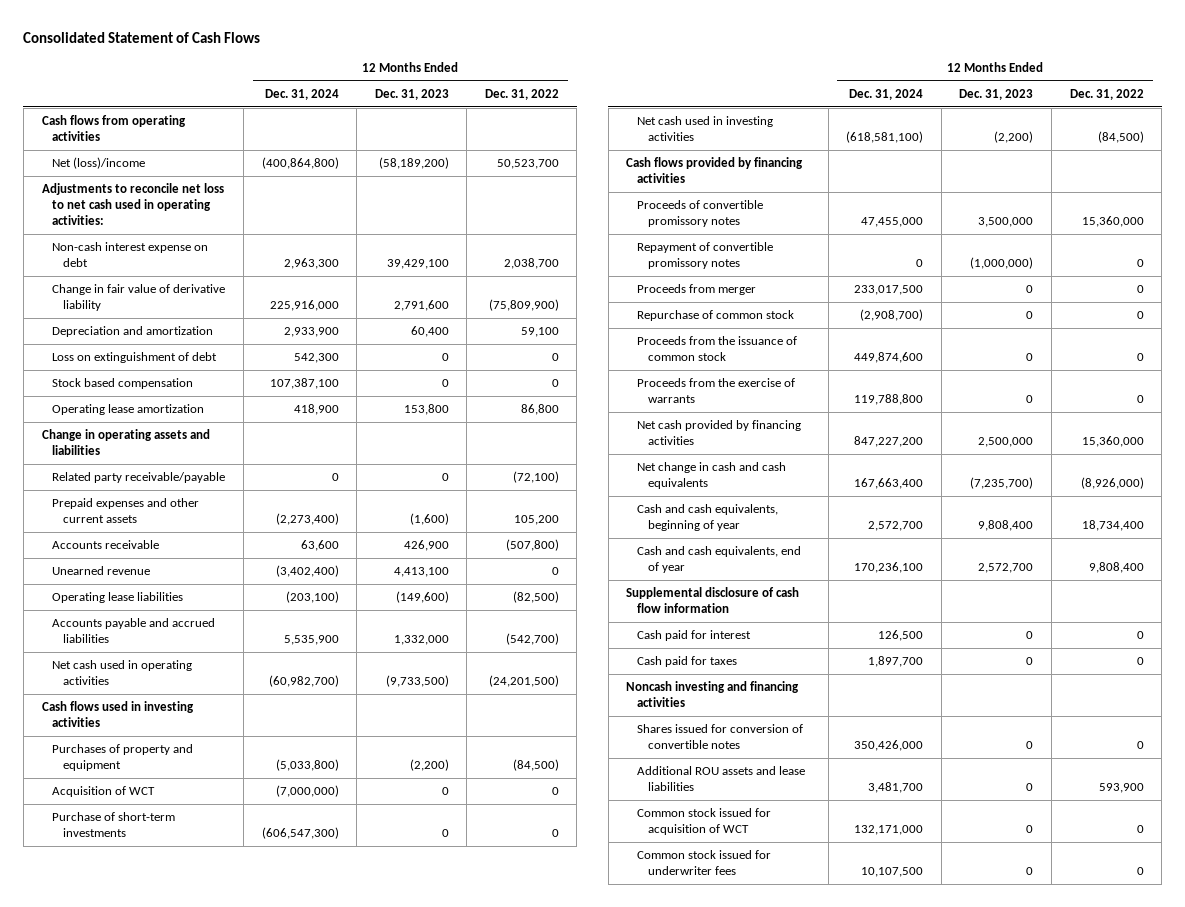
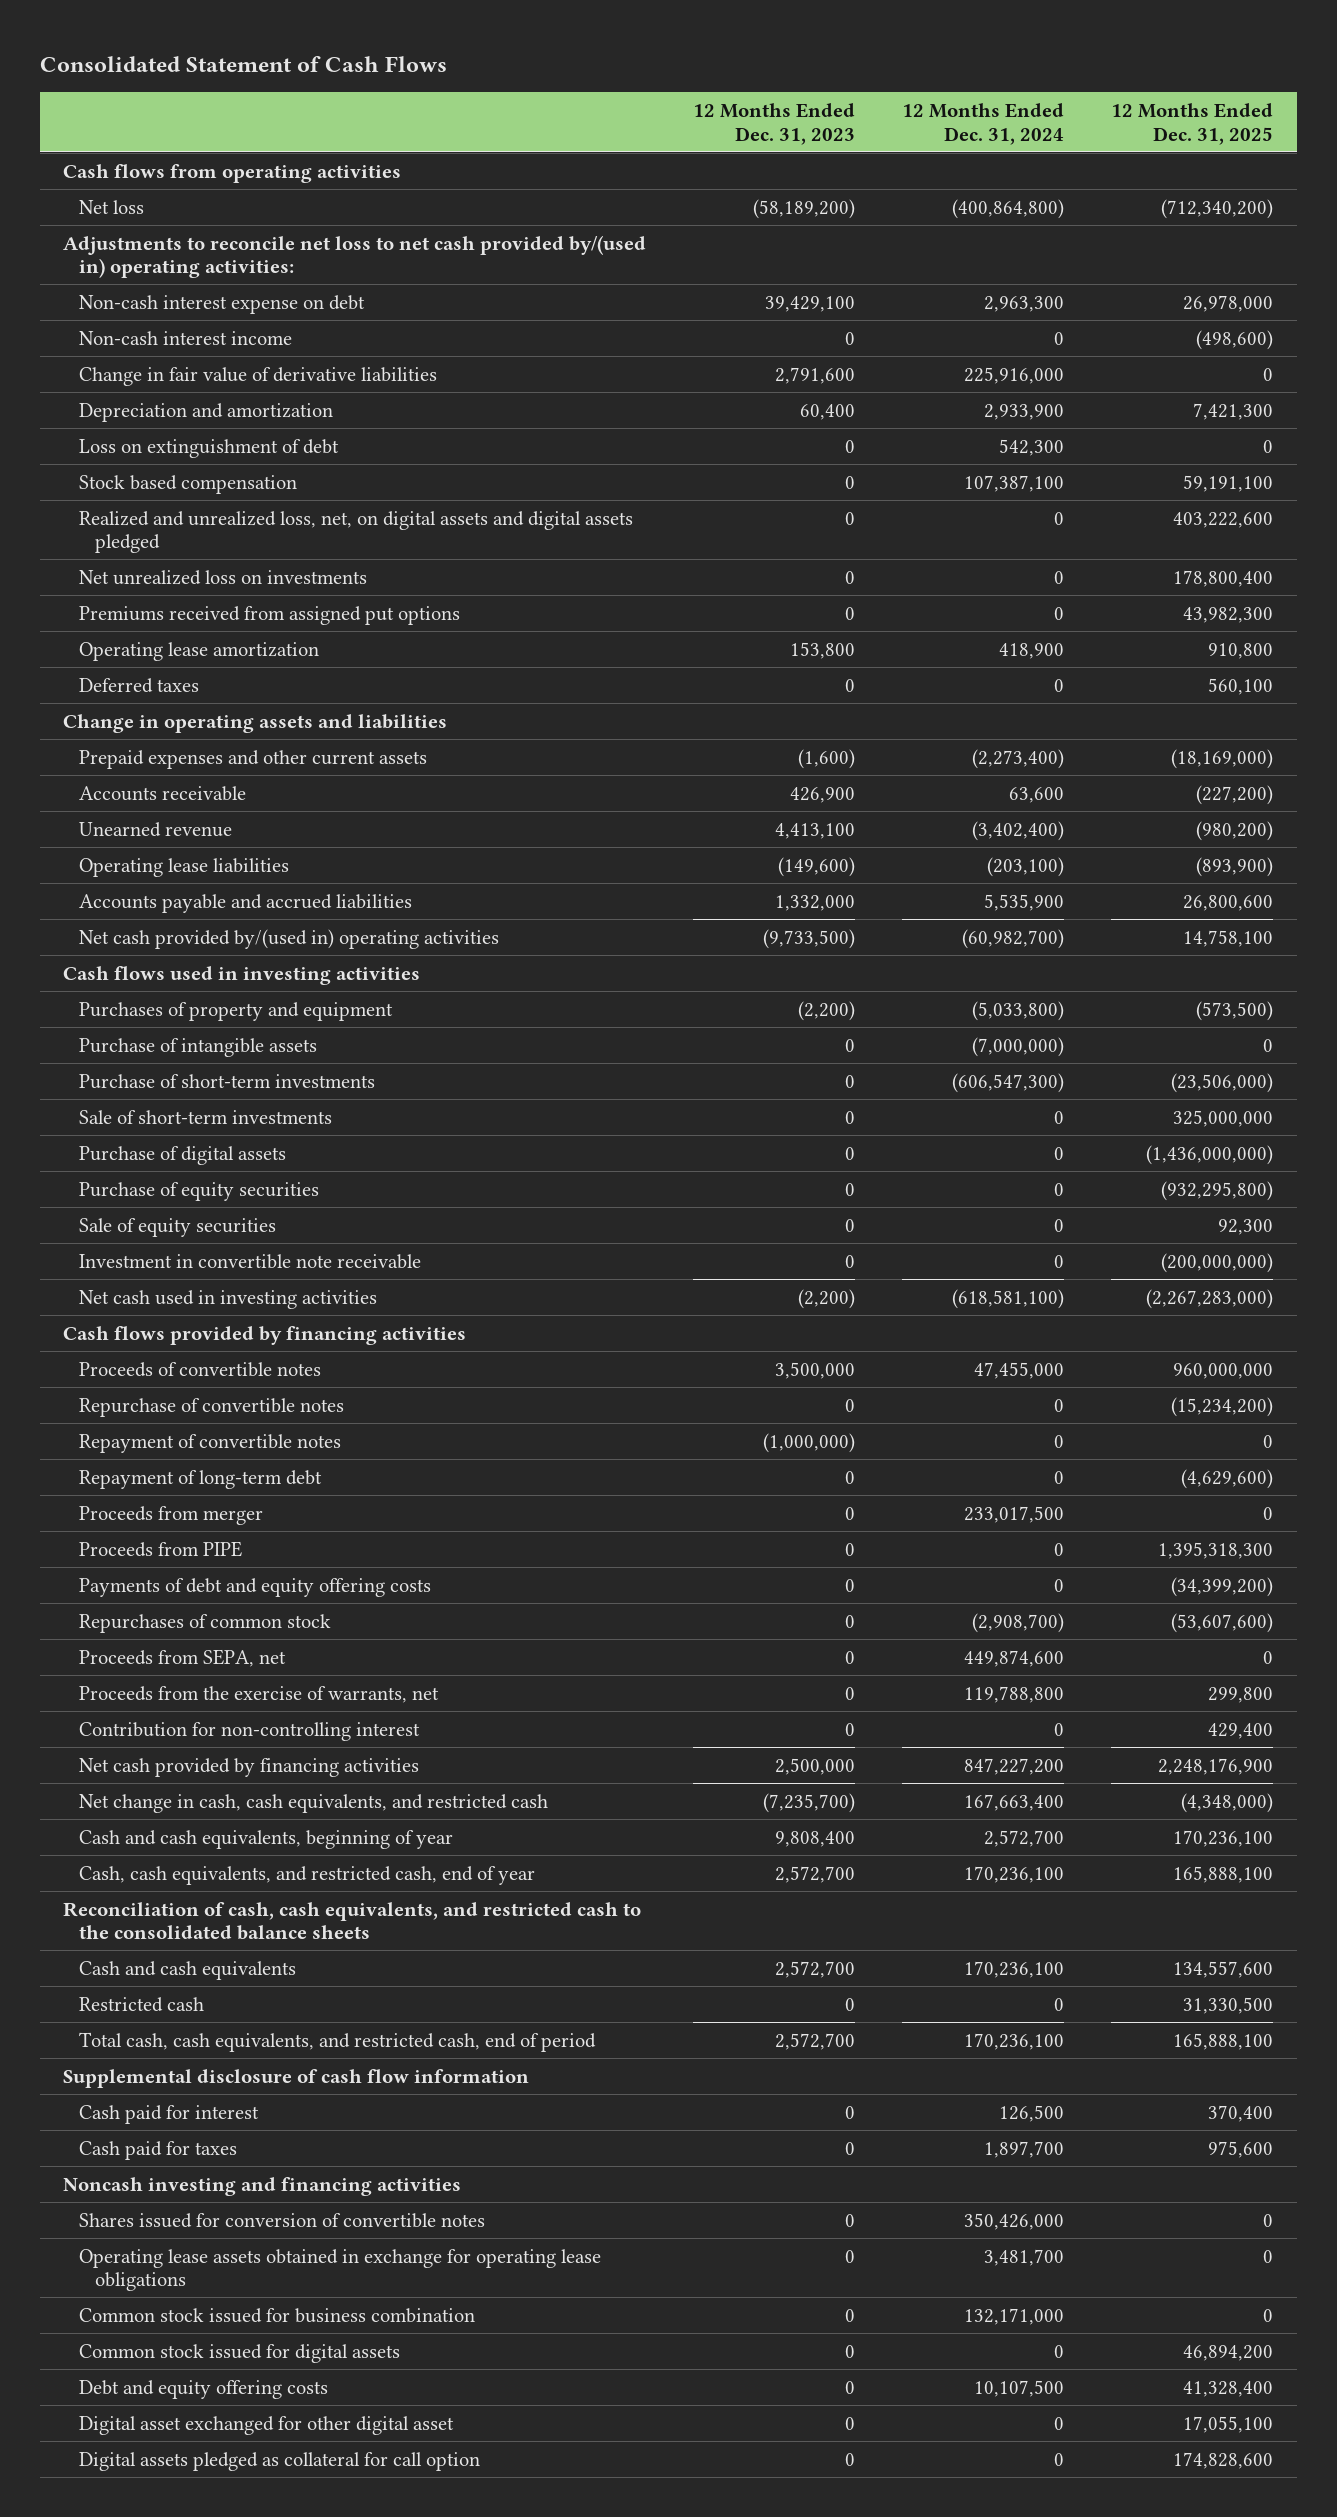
- | 12 Months Ended Dec. 31, 2024 | 12 Months Ended Dec. 31, 2023 | 12 Months Ended Dec. 31, 2022
+ | 12 Months Ended Dec. 31, 2023 | 12 Months Ended Dec. 31, 2024 | 12 Months Ended Dec. 31, 2025
- Net (loss)/income | (400,864,800) | (58,189,200) | 50,523,700
- Adjustments to reconcile net loss to net cash used in operating activities:
+ Net loss | (58,189,200) | (400,864,800) | (712,340,200)
+ Adjustments to reconcile net loss to net cash provided by/(used in) operating activities:
- Change in fair value of derivative liability | 225,916,000 | 2,791,600 | (75,809,900)
+ Non-cash interest income | 0 | 0 | (498,600)
+ Change in fair value of derivative liabilities | 2,791,600 | 225,916,000 | 0
+ Realized and unrealized loss, net, on digital assets and digital assets pledged | 0 | 0 | 403,222,600
+ Net unrealized loss on investments | 0 | 0 | 178,800,400
+ Premiums received from assigned put options | 0 | 0 | 43,982,300
+ Deferred taxes | 0 | 0 | 560,100
- Related party receivable/payable | 0 | 0 | (72,100)
- Net cash used in operating activities | (60,982,700) | (9,733,500) | (24,201,500)
+ Net cash provided by/(used in) operating activities | (9,733,500) | (60,982,700) | 14,758,100
- Acquisition of WCT | (7,000,000) | 0 | 0
+ Purchase of intangible assets | 0 | (7,000,000) | 0
+ Sale of short-term investments | 0 | 0 | 325,000,000
+ Purchase of digital assets | 0 | 0 | (1,436,000,000)
+ Purchase of equity securities | 0 | 0 | (932,295,800)
+ Sale of equity securities | 0 | 0 | 92,300
+ Investment in convertible note receivable | 0 | 0 | (200,000,000)
- Proceeds of convertible promissory notes | 47,455,000 | 3,500,000 | 15,360,000
- Repayment of convertible promissory notes | 0 | (1,000,000) | 0
+ Proceeds of convertible notes | 3,500,000 | 47,455,000 | 960,000,000
+ Repurchase of convertible notes | 0 | 0 | (15,234,200)
+ Repayment of convertible notes | (1,000,000) | 0 | 0
+ Repayment of long-term debt | 0 | 0 | (4,629,600)
- Repurchase of common stock | (2,908,700) | 0 | 0
- Proceeds from the issuance of common stock | 449,874,600 | 0 | 0
- Proceeds from the exercise of warrants | 119,788,800 | 0 | 0
+ Proceeds from PIPE | 0 | 0 | 1,395,318,300
+ Payments of debt and equity offering costs | 0 | 0 | (34,399,200)
+ Repurchases of common stock | 0 | (2,908,700) | (53,607,600)
+ Proceeds from SEPA, net | 0 | 449,874,600 | 0
+ Proceeds from the exercise of warrants, net | 0 | 119,788,800 | 299,800
+ Contribution for non-controlling interest | 0 | 0 | 429,400
- Net change in cash and cash equivalents | 167,663,400 | (7,235,700) | (8,926,000)
+ Net change in cash, cash equivalents, and restricted cash | (7,235,700) | 167,663,400 | (4,348,000)
- Cash and cash equivalents, end of year | 170,236,100 | 2,572,700 | 9,808,400
+ Cash, cash equivalents, and restricted cash, end of year | 2,572,700 | 170,236,100 | 165,888,100
+ Reconciliation of cash, cash equivalents, and restricted cash to the consolidated balance sheets
+ Cash and cash equivalents | 2,572,700 | 170,236,100 | 134,557,600
+ Restricted cash | 0 | 0 | 31,330,500
+ Total cash, cash equivalents, and restricted cash, end of period | 2,572,700 | 170,236,100 | 165,888,100
- Additional ROU assets and lease liabilities | 3,481,700 | 0 | 593,900
- Common stock issued for acquisition of WCT | 132,171,000 | 0 | 0
- Common stock issued for underwriter fees | 10,107,500 | 0 | 0
+ Operating lease assets obtained in exchange for operating lease obligations | 0 | 3,481,700 | 0
+ Common stock issued for business combination | 0 | 132,171,000 | 0
+ Common stock issued for digital assets | 0 | 0 | 46,894,200
+ Debt and equity offering costs | 0 | 10,107,500 | 41,328,400
+ Digital asset exchanged for other digital asset | 0 | 0 | 17,055,100
+ Digital assets pledged as collateral for call option | 0 | 0 | 174,828,600

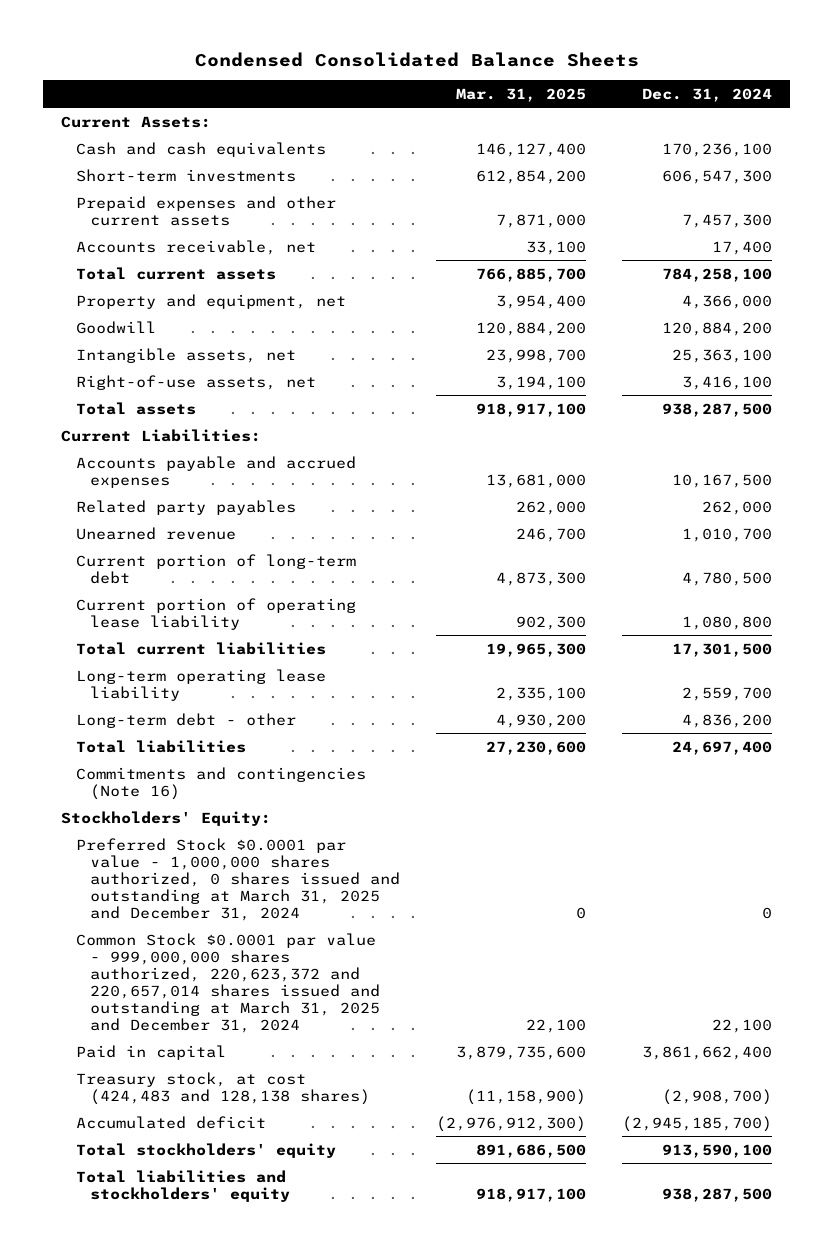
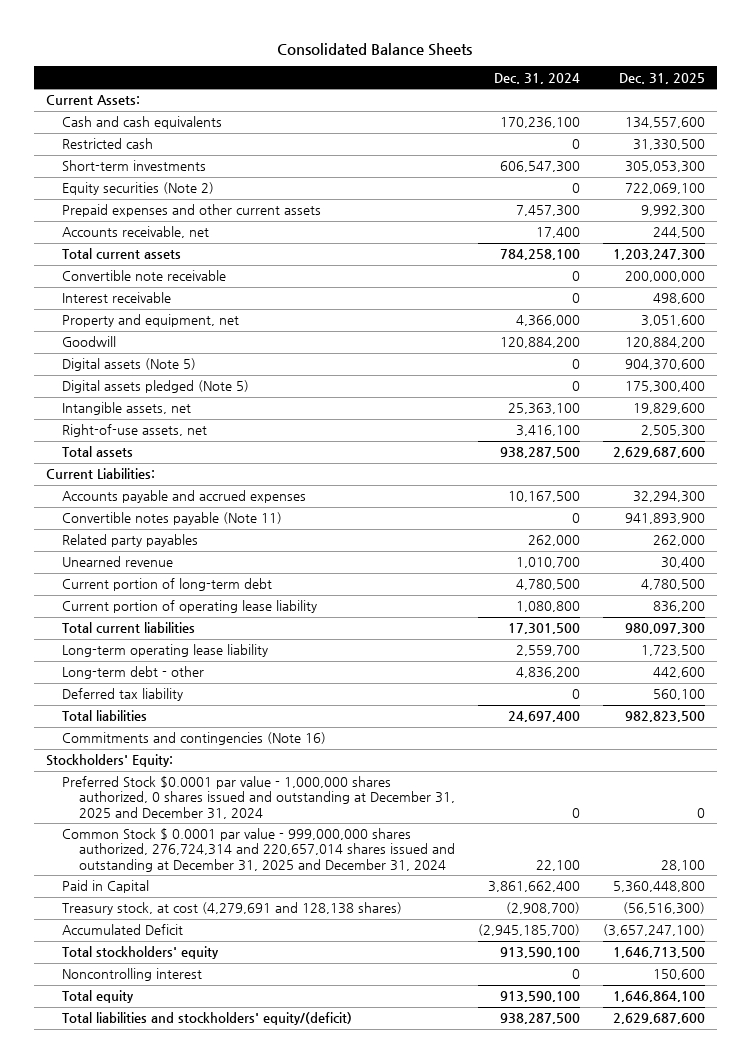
- Condensed Consolidated Balance Sheets
+ Consolidated Balance Sheets
- | Mar. 31, 2025 | Dec. 31, 2024
+ | Dec. 31, 2024 | Dec. 31, 2025
+ Restricted cash | 0 | 31,330,500
+ Equity securities (Note 2) | 0 | 722,069,100
+ Convertible note receivable | 0 | 200,000,000
+ Interest receivable | 0 | 498,600
+ Digital assets (Note 5) | 0 | 904,370,600
+ Digital assets pledged (Note 5) | 0 | 175,300,400
+ Convertible notes payable (Note 11) | 0 | 941,893,900
+ Deferred tax liability | 0 | 560,100
- Preferred Stock $0.0001 par value - 1,000,000 shares authorized, 0 shares issued and outstanding at March 31, 2025 and December 31, 2024 | 0 | 0
- Common Stock $0.0001 par value - 999,000,000 shares authorized, 220,623,372 and 220,657,014 shares issued and outstanding at March 31, 2025 and December 31, 2024 | 22,100 | 22,100
- Paid in capital | 3,879,735,600 | 3,861,662,400
- Treasury stock, at cost (424,483 and 128,138 shares) | (11,158,900) | (2,908,700)
- Accumulated deficit | (2,976,912,300) | (2,945,185,700)
+ Preferred Stock $0.0001 par value - 1,000,000 shares authorized, 0 shares issued and outstanding at December 31, 2025 and December 31, 2024 | 0 | 0
+ Common Stock $ 0.0001 par value - 999,000,000 shares authorized, 276,724,314 and 220,657,014 shares issued and outstanding at December 31, 2025 and December 31, 2024 | 22,100 | 28,100
+ Paid in Capital | 3,861,662,400 | 5,360,448,800
+ Treasury stock, at cost (4,279,691 and 128,138 shares) | (2,908,700) | (56,516,300)
+ Accumulated Deficit | (2,945,185,700) | (3,657,247,100)
- Total liabilities and stockholders' equity | 918,917,100 | 938,287,500
+ Noncontrolling interest | 0 | 150,600
+ Total equity | 913,590,100 | 1,646,864,100
+ Total liabilities and stockholders' equity/(deficit) | 938,287,500 | 2,629,687,600

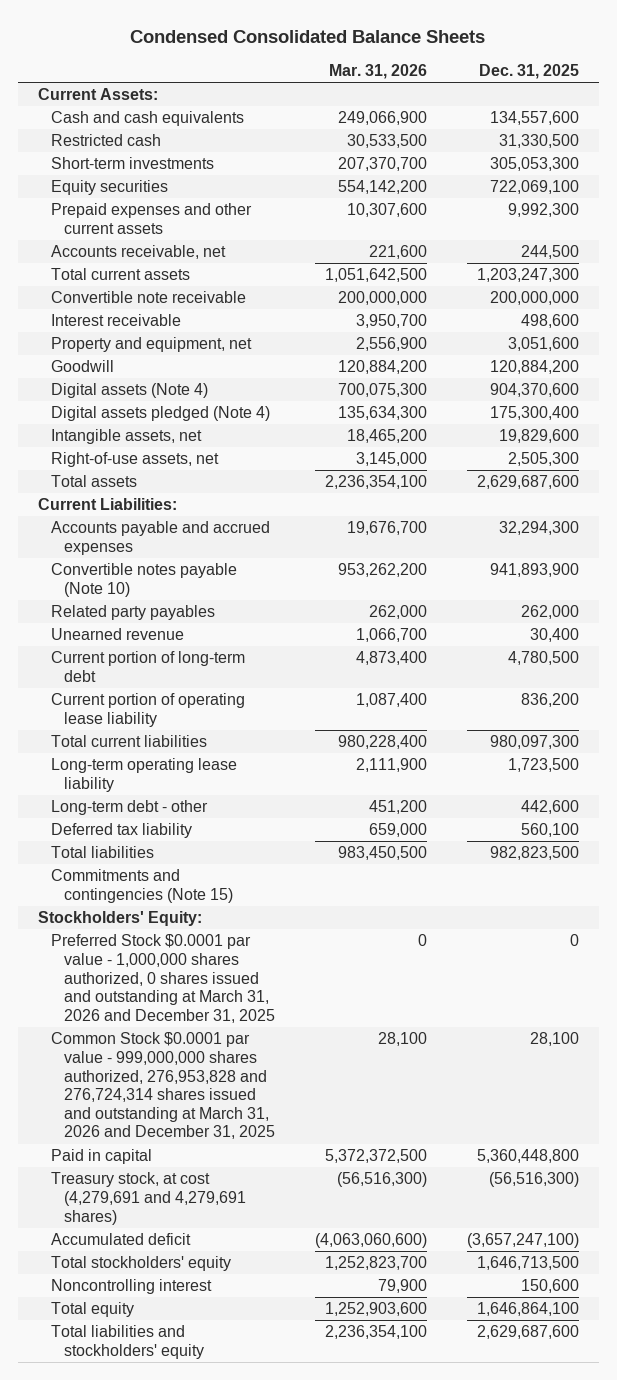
- Consolidated Balance Sheets
+ Condensed Consolidated Balance Sheets
- | Dec. 31, 2024 | Dec. 31, 2025
+ | Mar. 31, 2026 | Dec. 31, 2025
- Equity securities (Note 2) | 0 | 722,069,100
+ Equity securities | 554,142,200 | 722,069,100
- Digital assets (Note 5) | 0 | 904,370,600
- Digital assets pledged (Note 5) | 0 | 175,300,400
+ Digital assets (Note 4) | 700,075,300 | 904,370,600
+ Digital assets pledged (Note 4) | 135,634,300 | 175,300,400
- Convertible notes payable (Note 11) | 0 | 941,893,900
+ Convertible notes payable (Note 10) | 953,262,200 | 941,893,900
- Commitments and contingencies (Note 16)
+ Commitments and contingencies (Note 15)
- Preferred Stock $0.0001 par value - 1,000,000 shares authorized, 0 shares issued and outstanding at December 31, 2025 and December 31, 2024 | 0 | 0
- Common Stock $ 0.0001 par value - 999,000,000 shares authorized, 276,724,314 and 220,657,014 shares issued and outstanding at December 31, 2025 and December 31, 2024 | 22,100 | 28,100
- Paid in Capital | 3,861,662,400 | 5,360,448,800
- Treasury stock, at cost (4,279,691 and 128,138 shares) | (2,908,700) | (56,516,300)
- Accumulated Deficit | (2,945,185,700) | (3,657,247,100)
+ Preferred Stock $0.0001 par value - 1,000,000 shares authorized, 0 shares issued and outstanding at March 31, 2026 and December 31, 2025 | 0 | 0
+ Common Stock $0.0001 par value - 999,000,000 shares authorized, 276,953,828 and 276,724,314 shares issued and outstanding at March 31, 2026 and December 31, 2025 | 28,100 | 28,100
+ Paid in capital | 5,372,372,500 | 5,360,448,800
+ Treasury stock, at cost (4,279,691 and 4,279,691 shares) | (56,516,300) | (56,516,300)
+ Accumulated deficit | (4,063,060,600) | (3,657,247,100)
- Total liabilities and stockholders' equity/(deficit) | 938,287,500 | 2,629,687,600
+ Total liabilities and stockholders' equity | 2,236,354,100 | 2,629,687,600

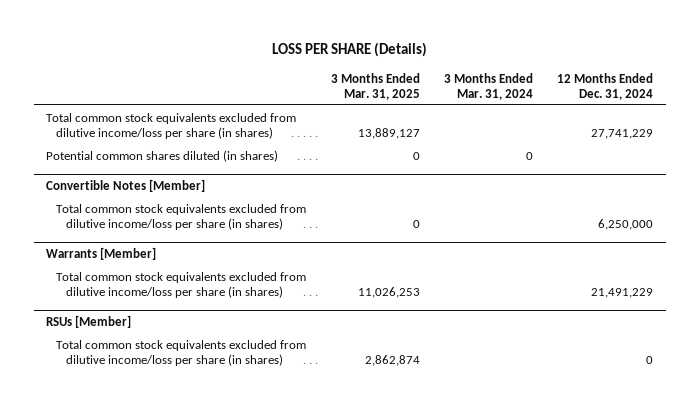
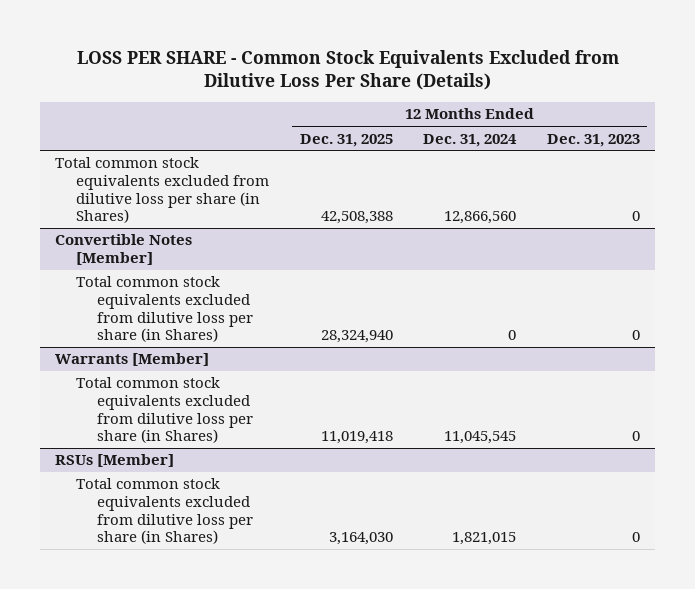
- LOSS PER SHARE (Details)
+ LOSS PER SHARE - Common Stock Equivalents Excluded from Dilutive Loss Per Share (Details)
- | 3 Months Ended Mar. 31, 2025 | 3 Months Ended Mar. 31, 2024 | 12 Months Ended Dec. 31, 2024
+ | 12 Months Ended Dec. 31, 2025 | 12 Months Ended Dec. 31, 2024 | 12 Months Ended Dec. 31, 2023
- Total common stock equivalents excluded from dilutive income/loss per share (in shares) | 13,889,127 | | 27,741,229
- Potential common shares diluted (in shares) | 0 | 0 |
+ Total common stock equivalents excluded from dilutive loss per share (in Shares) | 42,508,388 | 12,866,560 | 0
@ Convertible Notes [Member]
- Total common stock equivalents excluded from dilutive income/loss per share (in shares) | 0 | | 6,250,000
+ Total common stock equivalents excluded from dilutive loss per share (in Shares) | 28,324,940 | 0 | 0
@ Warrants [Member]
- Total common stock equivalents excluded from dilutive income/loss per share (in shares) | 11,026,253 | | 21,491,229
+ Total common stock equivalents excluded from dilutive loss per share (in Shares) | 11,019,418 | 11,045,545 | 0
@ RSUs [Member]
- Total common stock equivalents excluded from dilutive income/loss per share (in shares) | 2,862,874 | | 0
+ Total common stock equivalents excluded from dilutive loss per share (in Shares) | 3,164,030 | 1,821,015 | 0

